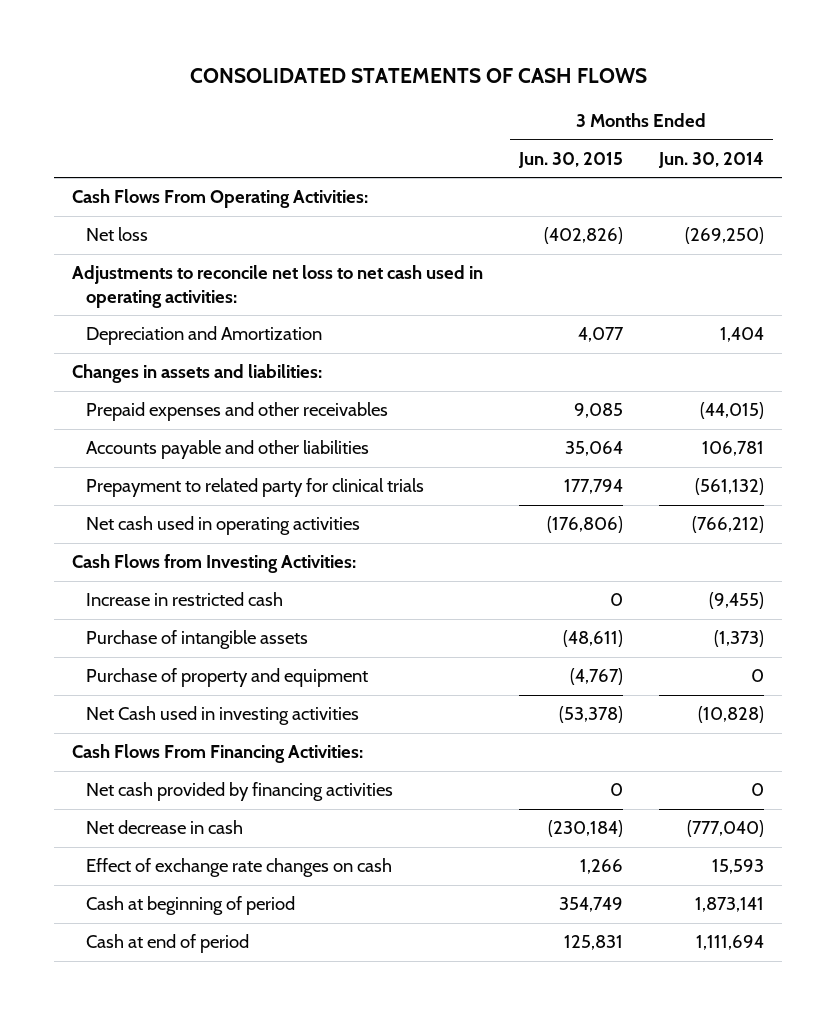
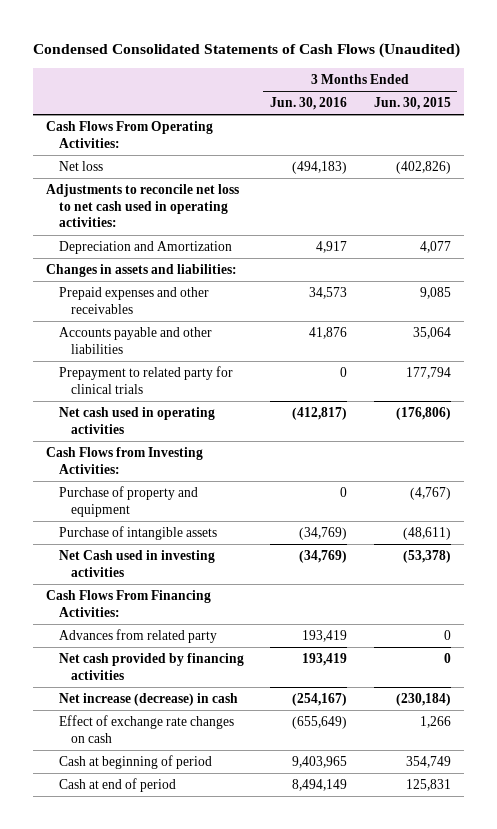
- CONSOLIDATED STATEMENTS OF CASH FLOWS
+ Condensed Consolidated Statements of Cash Flows (Unaudited)
- | 3 Months Ended Jun. 30, 2015 | 3 Months Ended Jun. 30, 2014
+ | 3 Months Ended Jun. 30, 2016 | 3 Months Ended Jun. 30, 2015
- Increase in restricted cash | 0 | (9,455)
moved down: Purchase of intangible assets | (34,769) | (48,611)
+ Advances from related party | 193,419 | 0
- Net decrease in cash | (230,184) | (777,040)
+ Net increase (decrease) in cash | (254,167) | (230,184)

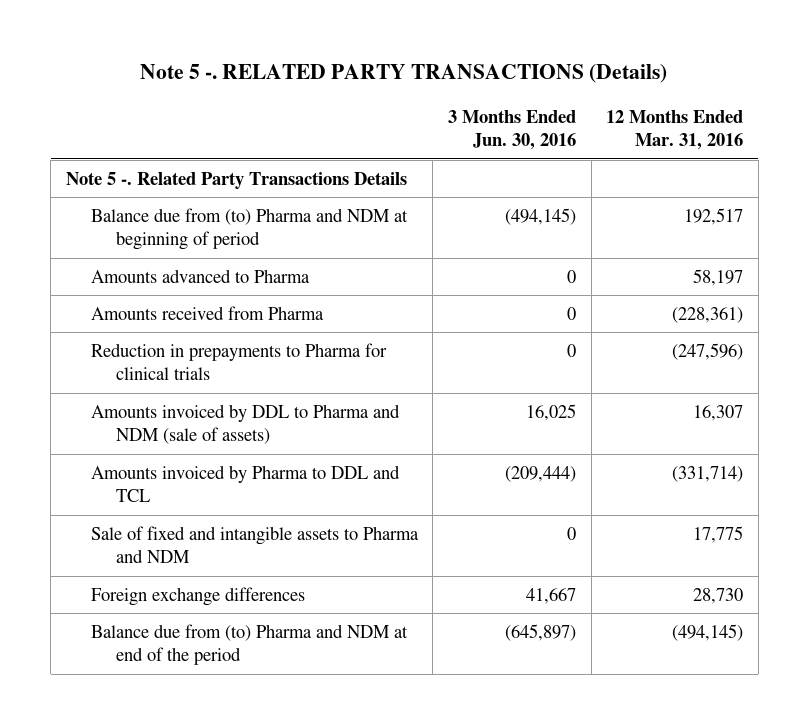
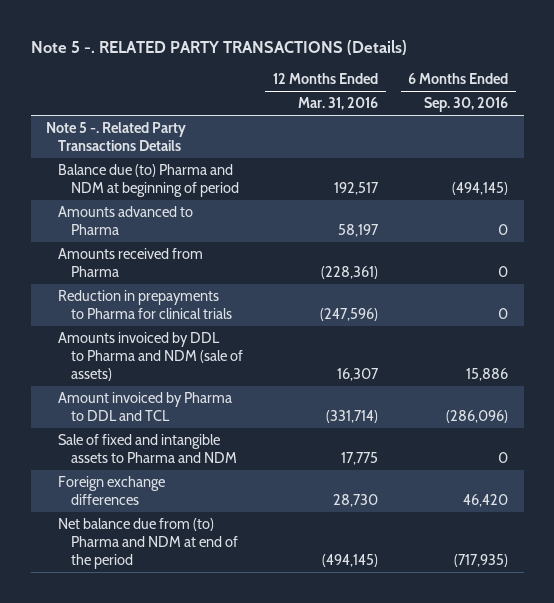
- | 3 Months Ended Jun. 30, 2016 | 12 Months Ended Mar. 31, 2016
+ | 12 Months Ended Mar. 31, 2016 | 6 Months Ended Sep. 30, 2016
- Balance due from (to) Pharma and NDM at beginning of period | (494,145) | 192,517
+ Balance due (to) Pharma and NDM at beginning of period | 192,517 | (494,145)
- Amounts invoiced by Pharma to DDL and TCL | (209,444) | (331,714)
+ Amount invoiced by Pharma to DDL and TCL | (331,714) | (286,096)
- Balance due from (to) Pharma and NDM at end of the period | (645,897) | (494,145)
+ Net balance due from (to) Pharma and NDM at end of the period | (494,145) | (717,935)

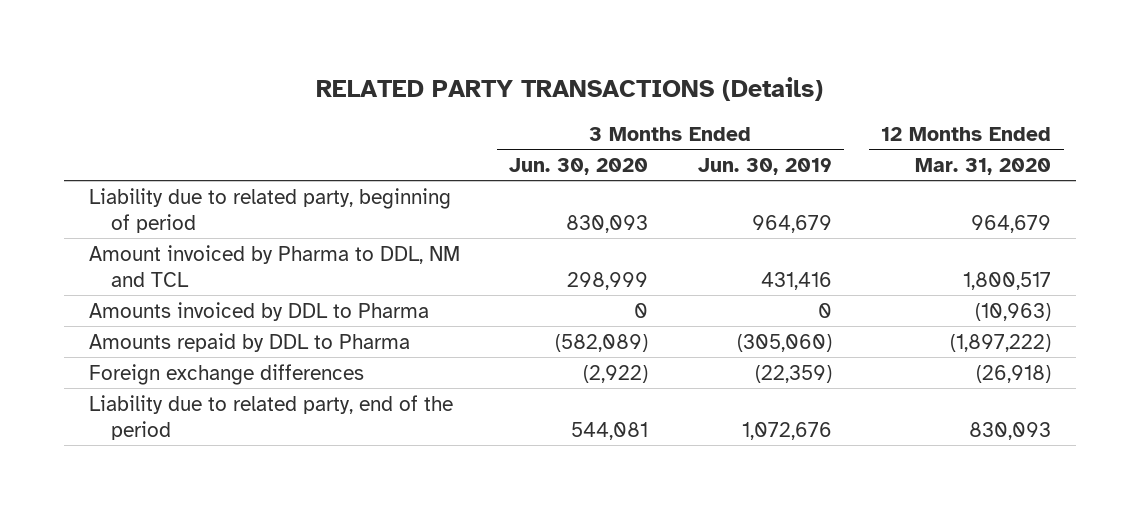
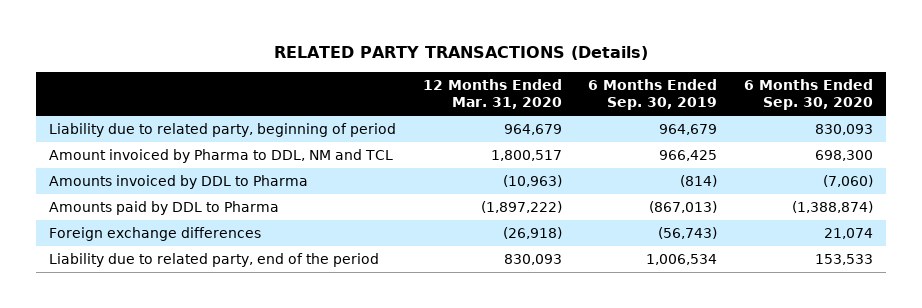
- | 3 Months Ended Jun. 30, 2020 | 3 Months Ended Jun. 30, 2019 | 12 Months Ended Mar. 31, 2020
+ | 12 Months Ended Mar. 31, 2020 | 6 Months Ended Sep. 30, 2019 | 6 Months Ended Sep. 30, 2020
- Amounts repaid by DDL to Pharma | (582,089) | (305,060) | (1,897,222)
+ Amounts paid by DDL to Pharma | (1,897,222) | (867,013) | (1,388,874)

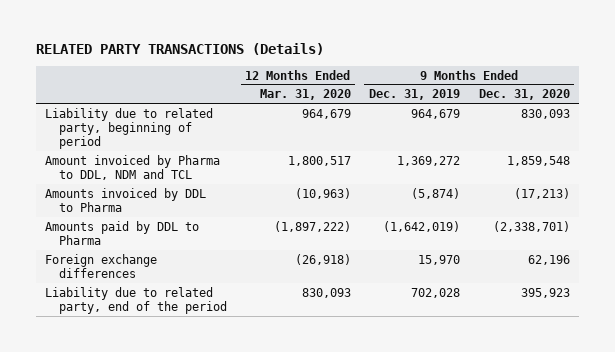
- | 12 Months Ended Mar. 31, 2020 | 6 Months Ended Sep. 30, 2019 | 6 Months Ended Sep. 30, 2020
+ | 12 Months Ended Mar. 31, 2020 | 9 Months Ended Dec. 31, 2019 | 9 Months Ended Dec. 31, 2020
- Amount invoiced by Pharma to DDL, NM and TCL | 1,800,517 | 966,425 | 698,300
+ Amount invoiced by Pharma to DDL, NDM and TCL | 1,800,517 | 1,369,272 | 1,859,548

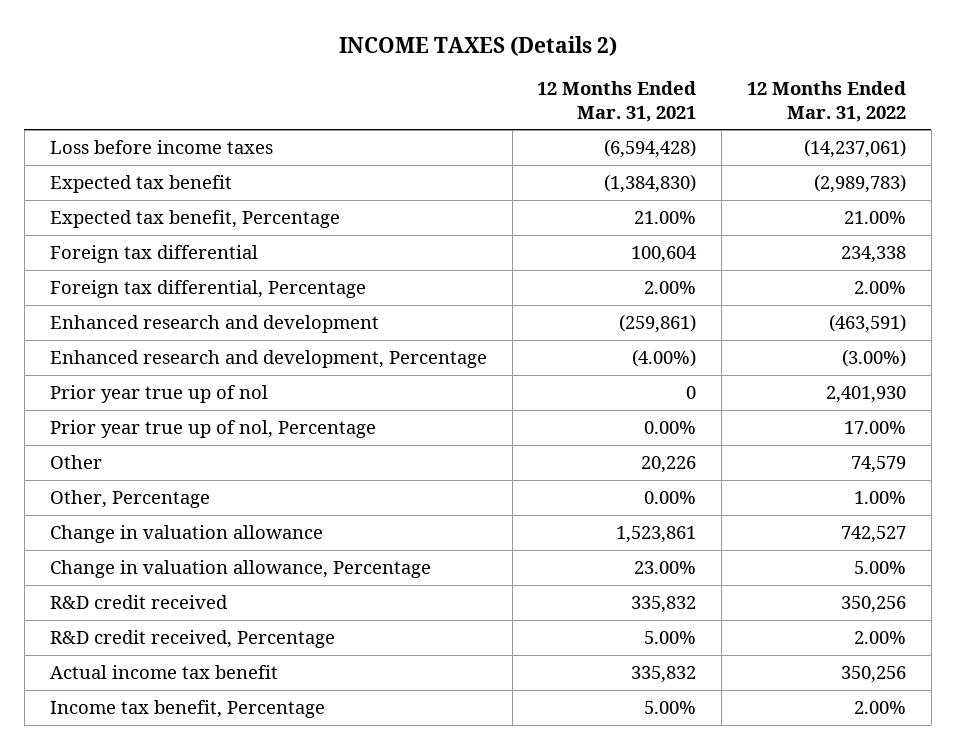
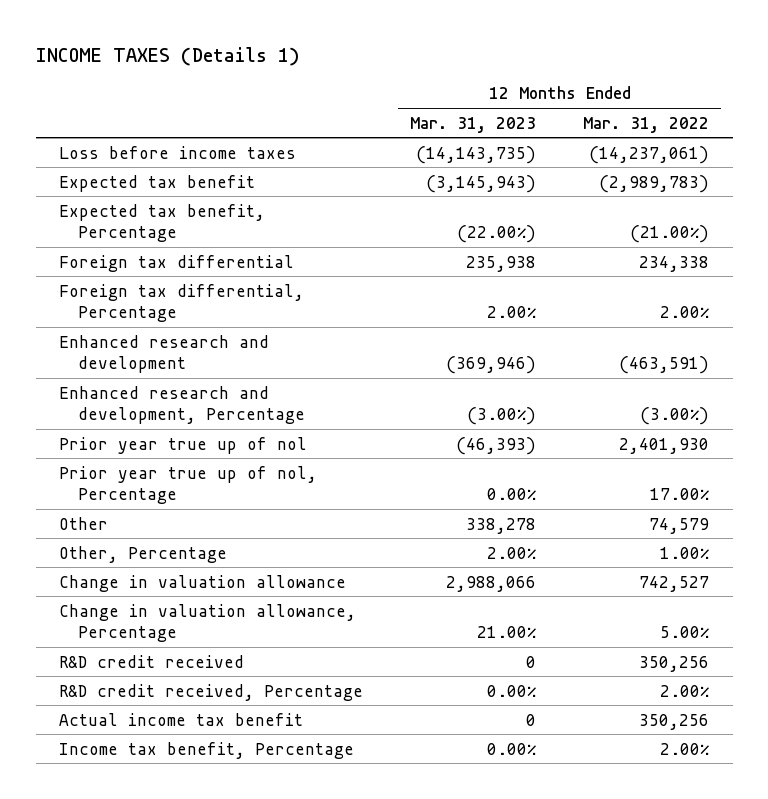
- INCOME TAXES (Details 2)
+ INCOME TAXES (Details 1)
- | 12 Months Ended Mar. 31, 2021 | 12 Months Ended Mar. 31, 2022
+ | 12 Months Ended Mar. 31, 2023 | 12 Months Ended Mar. 31, 2022
- Expected tax benefit, Percentage | 21.00% | 21.00%
+ Expected tax benefit, Percentage | (22.00%) | (21.00%)

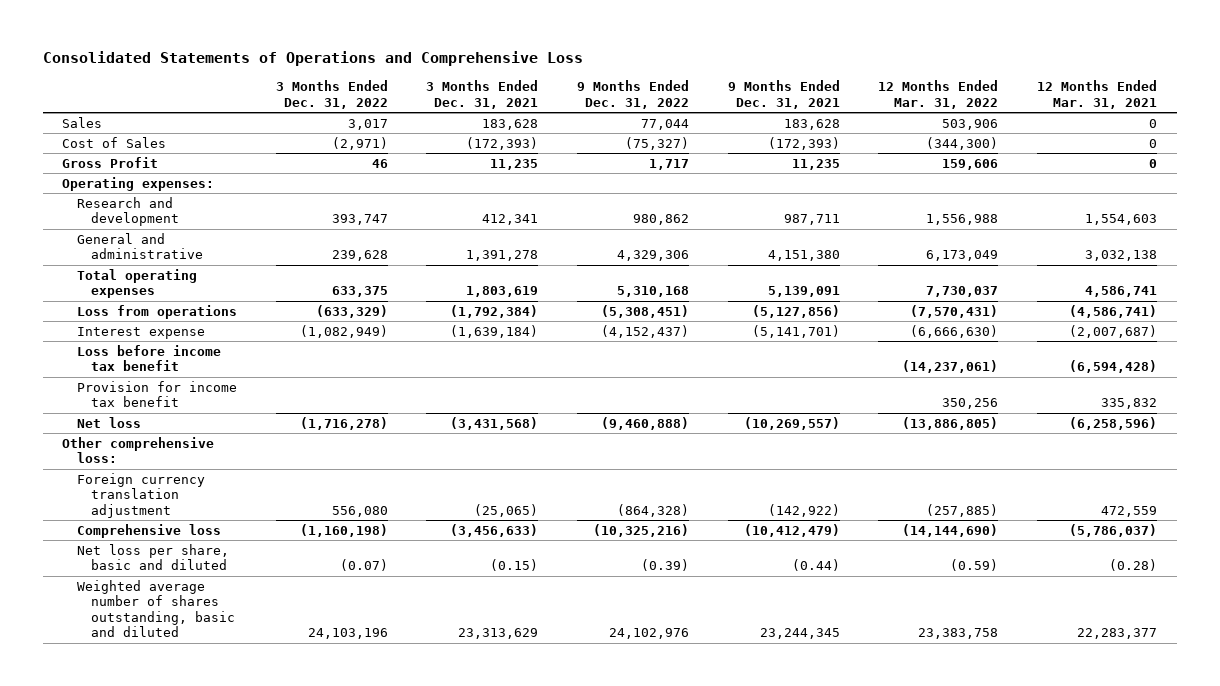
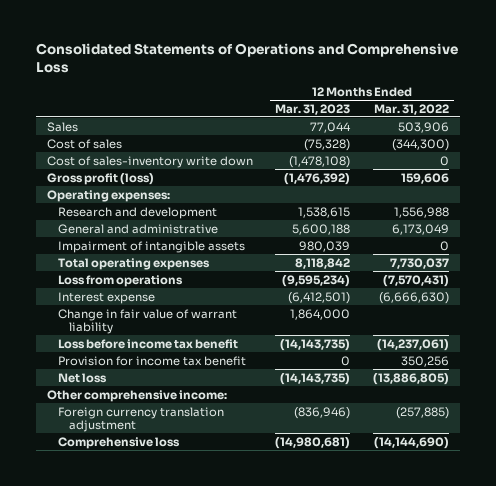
- | 3 Months Ended Dec. 31, 2022 | 3 Months Ended Dec. 31, 2021 | 9 Months Ended Dec. 31, 2022 | 9 Months Ended Dec. 31, 2021 | 12 Months Ended Mar. 31, 2022 | 12 Months Ended Mar. 31, 2021
+ | 12 Months Ended Mar. 31, 2023 | 12 Months Ended Mar. 31, 2022
- Cost of Sales | (2,971) | (172,393) | (75,327) | (172,393) | (344,300) | 0
- Gross Profit | 46 | 11,235 | 1,717 | 11,235 | 159,606 | 0
+ Cost of sales | (75,328) | (344,300)
+ Cost of sales-inventory write down | (1,478,108) | 0
+ Gross profit (loss) | (1,476,392) | 159,606
+ Impairment of intangible assets | 980,039 | 0
+ Change in fair value of warrant liability | 1,864,000 |
- Other comprehensive loss:
+ Other comprehensive income:
- Net loss per share, basic and diluted | (0.07) | (0.15) | (0.39) | (0.44) | (0.59) | (0.28)
- Weighted average number of shares outstanding, basic and diluted | 24,103,196 | 23,313,629 | 24,102,976 | 23,244,345 | 23,383,758 | 22,283,377

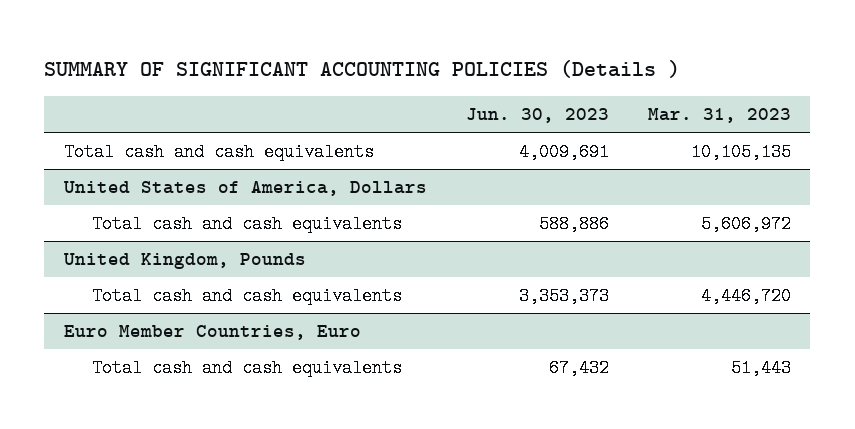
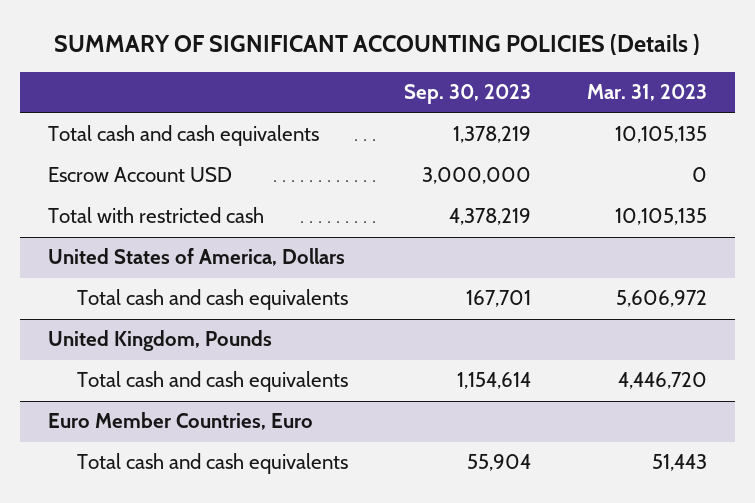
- | Jun. 30, 2023 | Mar. 31, 2023
+ | Sep. 30, 2023 | Mar. 31, 2023
+ Escrow Account USD | 3,000,000 | 0
+ Total with restricted cash | 4,378,219 | 10,105,135

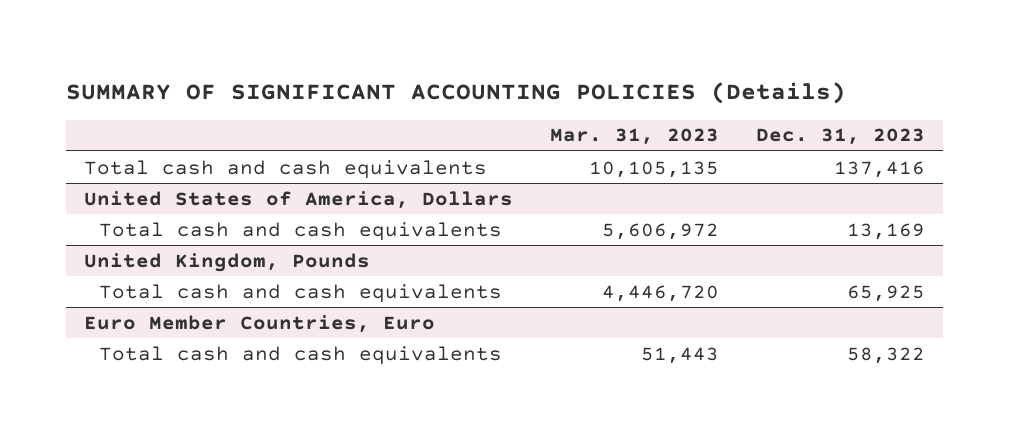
- SUMMARY OF SIGNIFICANT ACCOUNTING POLICIES (Details )
+ SUMMARY OF SIGNIFICANT ACCOUNTING POLICIES (Details)
- | Sep. 30, 2023 | Mar. 31, 2023
+ | Mar. 31, 2023 | Dec. 31, 2023
- Escrow Account USD | 3,000,000 | 0
- Total with restricted cash | 4,378,219 | 10,105,135

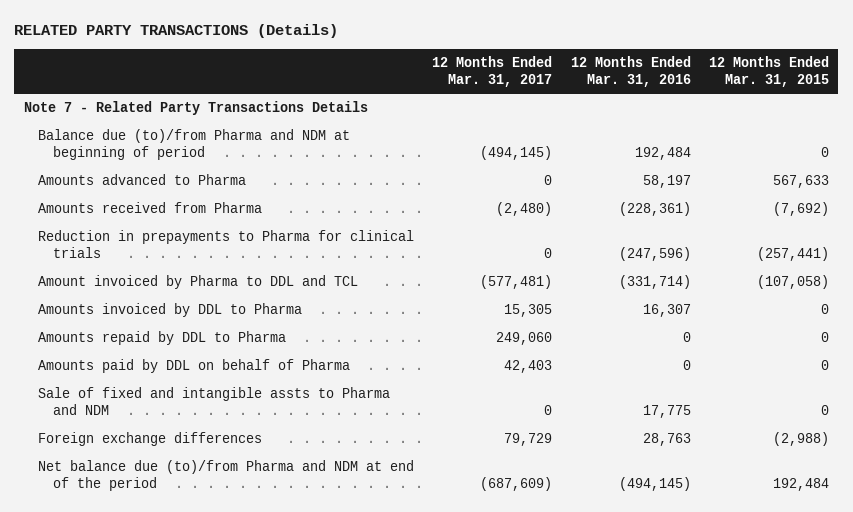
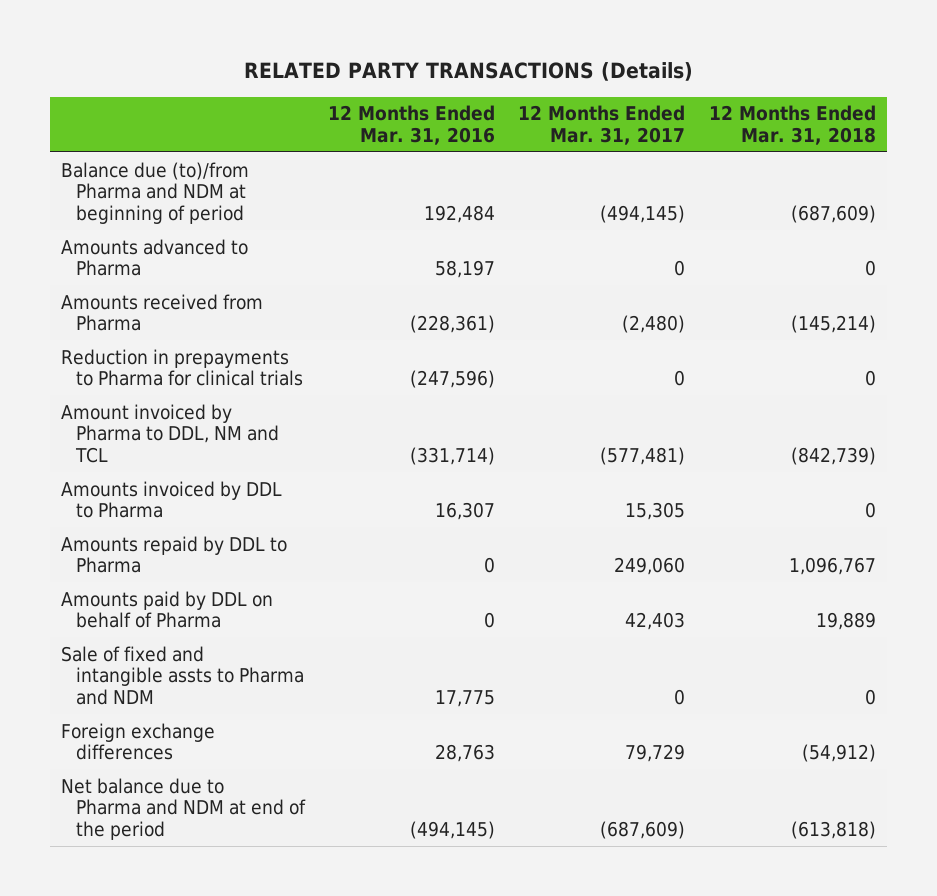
- | 12 Months Ended Mar. 31, 2017 | 12 Months Ended Mar. 31, 2016 | 12 Months Ended Mar. 31, 2015
+ | 12 Months Ended Mar. 31, 2016 | 12 Months Ended Mar. 31, 2017 | 12 Months Ended Mar. 31, 2018
- Note 7 - Related Party Transactions Details
- Amount invoiced by Pharma to DDL and TCL | (577,481) | (331,714) | (107,058)
+ Amount invoiced by Pharma to DDL, NM and TCL | (331,714) | (577,481) | (842,739)
- Net balance due (to)/from Pharma and NDM at end of the period | (687,609) | (494,145) | 192,484
+ Net balance due to Pharma and NDM at end of the period | (494,145) | (687,609) | (613,818)

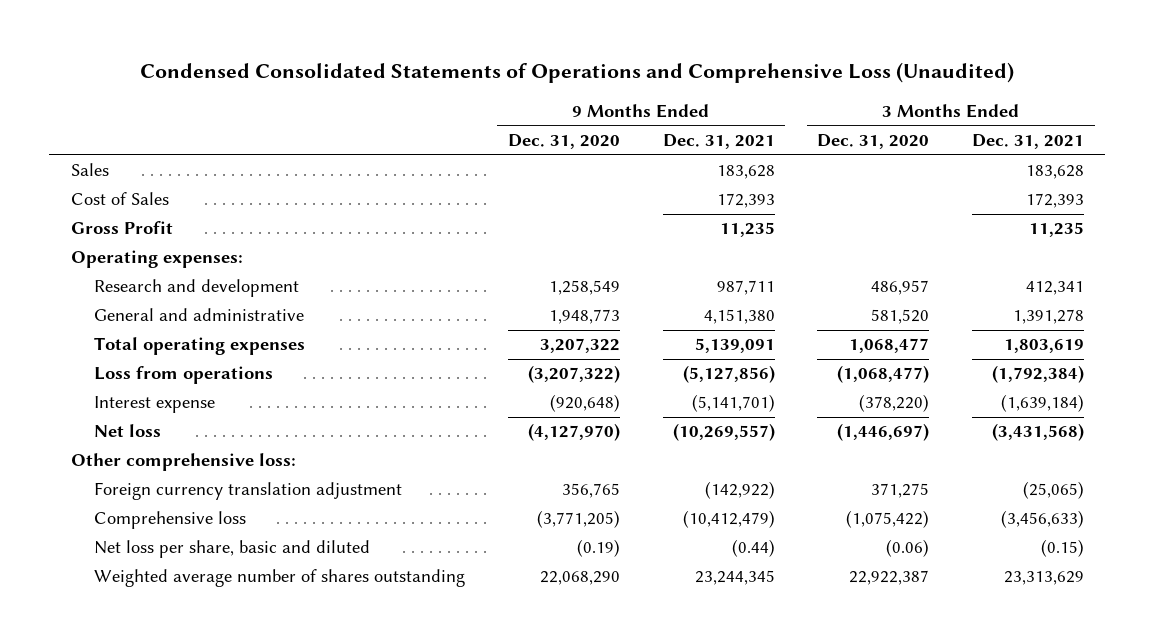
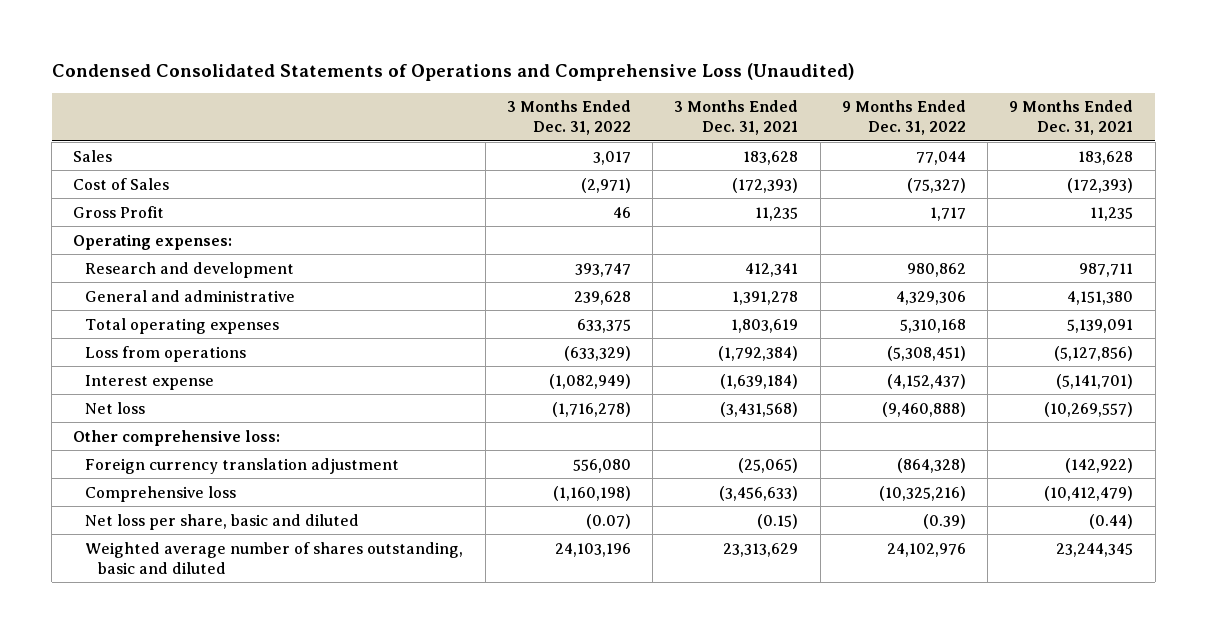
- | 9 Months Ended Dec. 31, 2020 | 9 Months Ended Dec. 31, 2021 | 3 Months Ended Dec. 31, 2020 | 3 Months Ended Dec. 31, 2021
+ | 3 Months Ended Dec. 31, 2022 | 3 Months Ended Dec. 31, 2021 | 9 Months Ended Dec. 31, 2022 | 9 Months Ended Dec. 31, 2021
- Cost of Sales | | 172,393 | | 172,393
+ Cost of Sales | (2,971) | (172,393) | (75,327) | (172,393)
- Weighted average number of shares outstanding | 22,068,290 | 23,244,345 | 22,922,387 | 23,313,629
+ Weighted average number of shares outstanding, basic and diluted | 24,103,196 | 23,313,629 | 24,102,976 | 23,244,345

